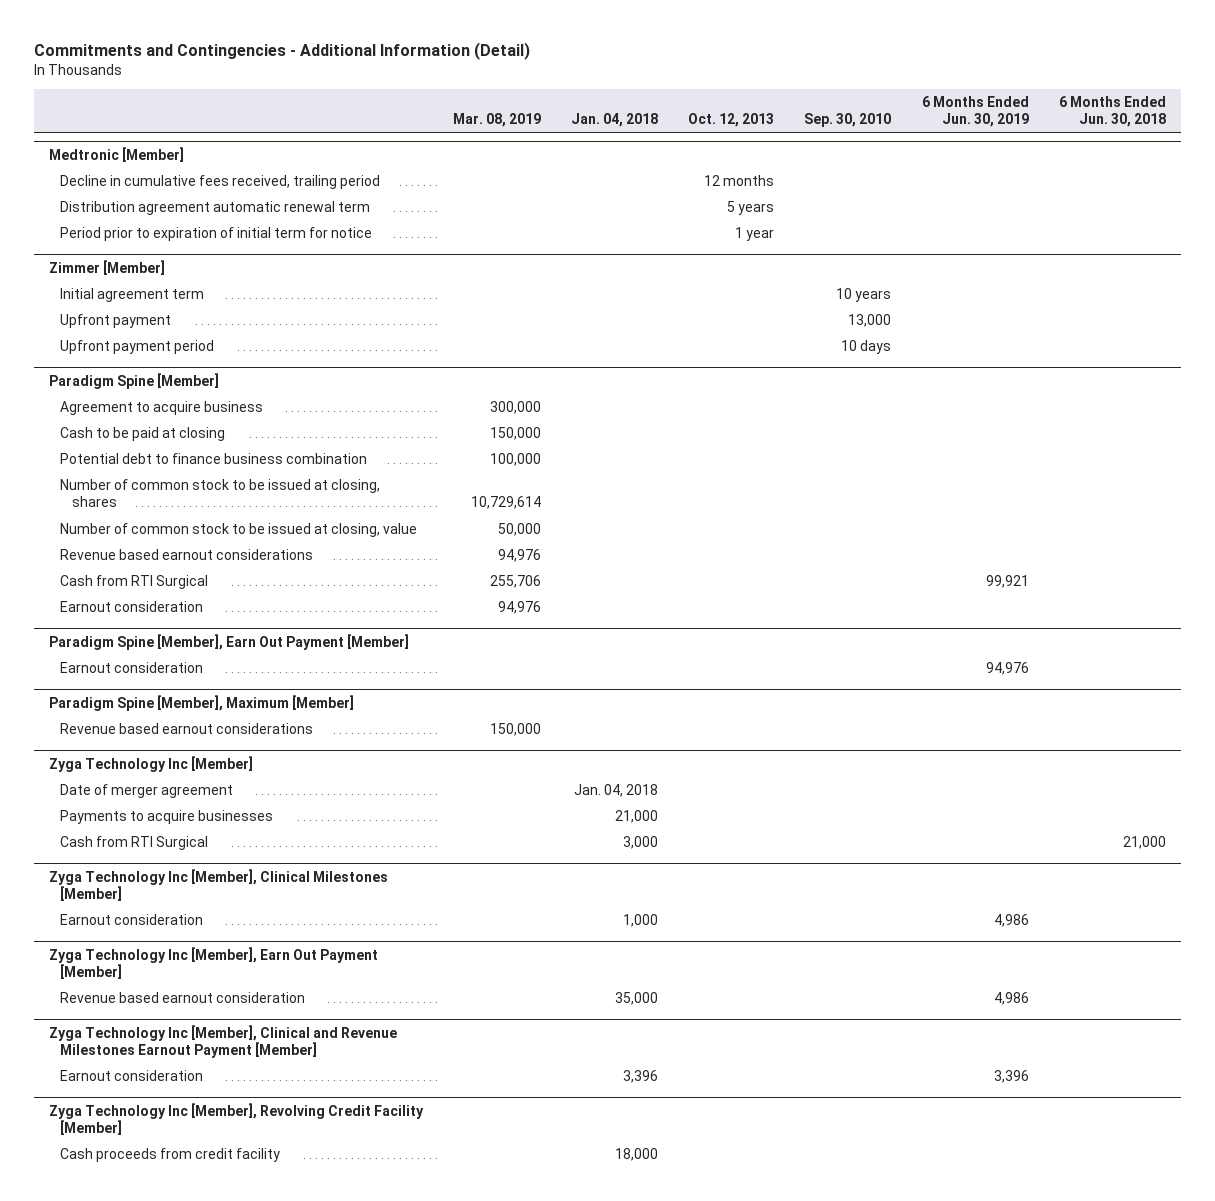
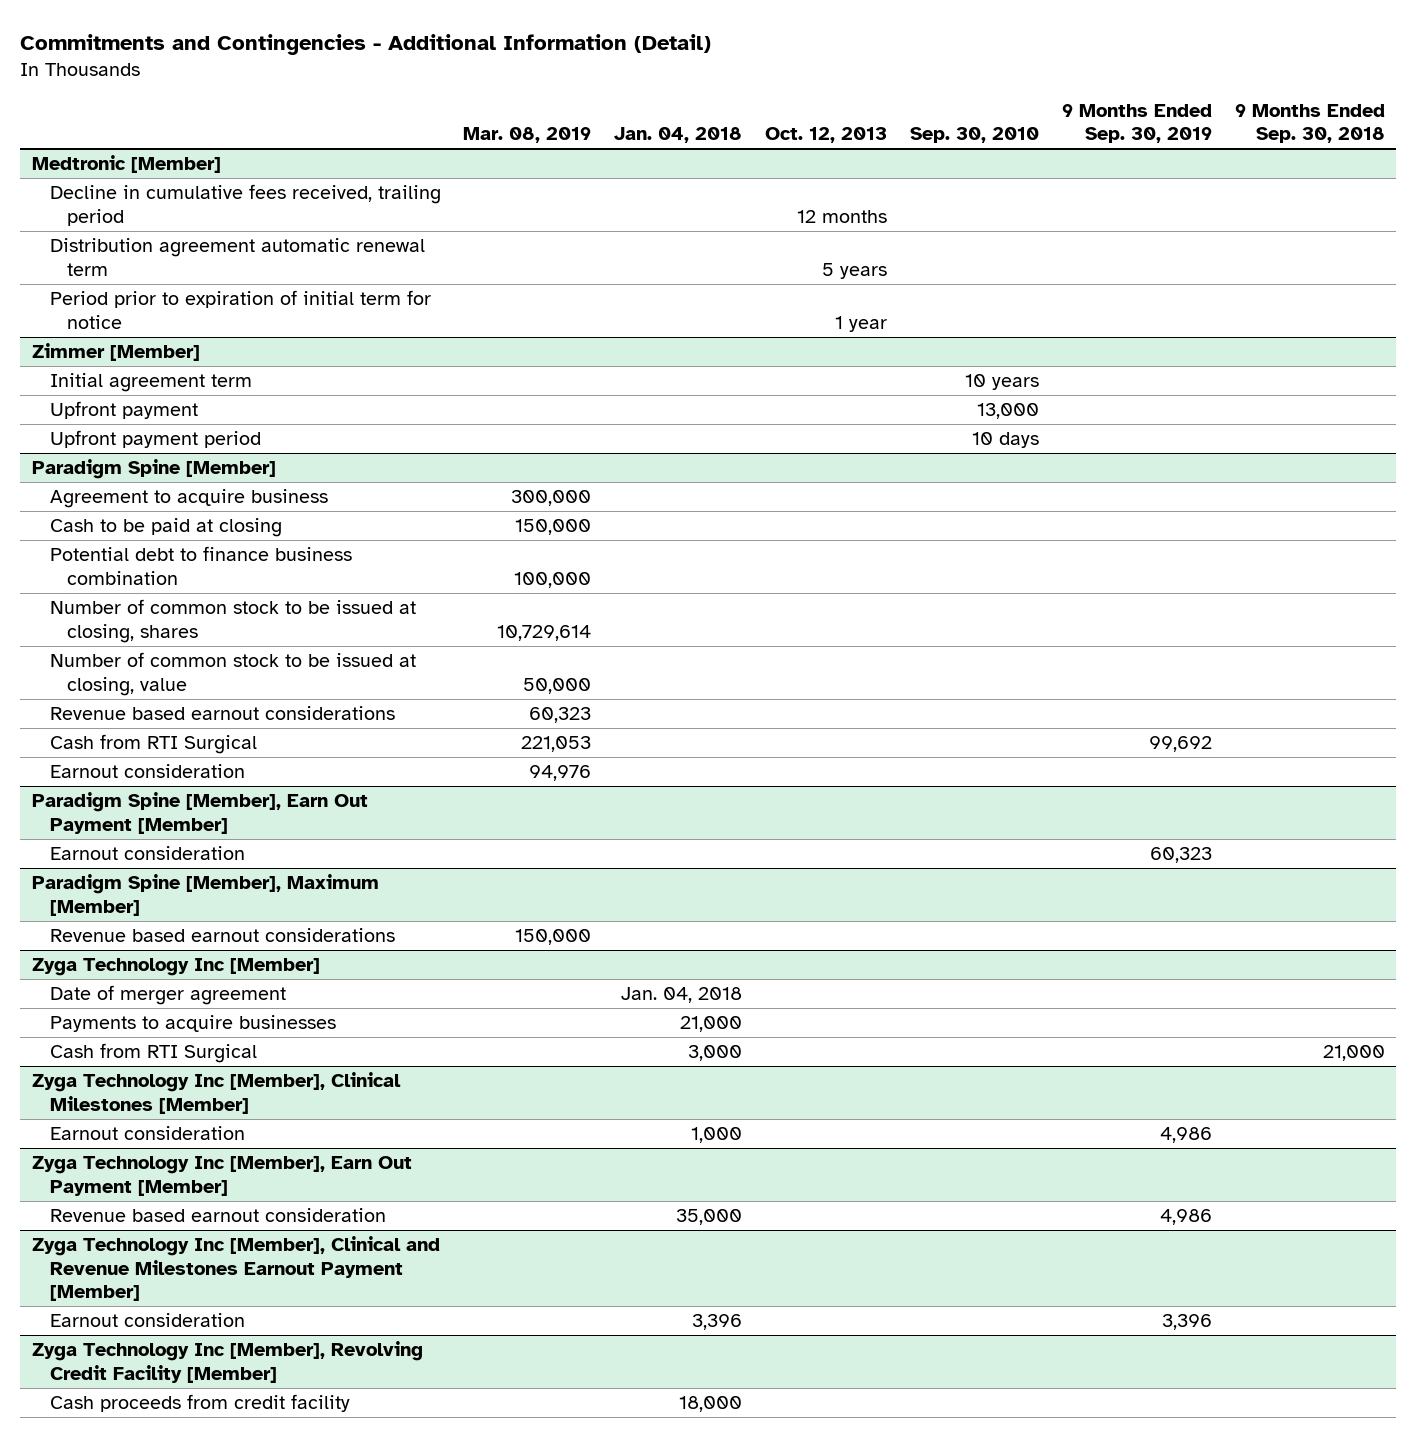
- | Mar. 08, 2019 | Jan. 04, 2018 | Oct. 12, 2013 | Sep. 30, 2010 | 6 Months Ended Jun. 30, 2019 | 6 Months Ended Jun. 30, 2018
+ | Mar. 08, 2019 | Jan. 04, 2018 | Oct. 12, 2013 | Sep. 30, 2010 | 9 Months Ended Sep. 30, 2019 | 9 Months Ended Sep. 30, 2018
@ Paradigm Spine [Member]
- Revenue based earnout considerations | 94,976 | | | | |
- Cash from RTI Surgical | 255,706 | | | | 99,921 |
+ Revenue based earnout considerations | 60,323 | | | | |
+ Cash from RTI Surgical | 221,053 | | | | 99,692 |

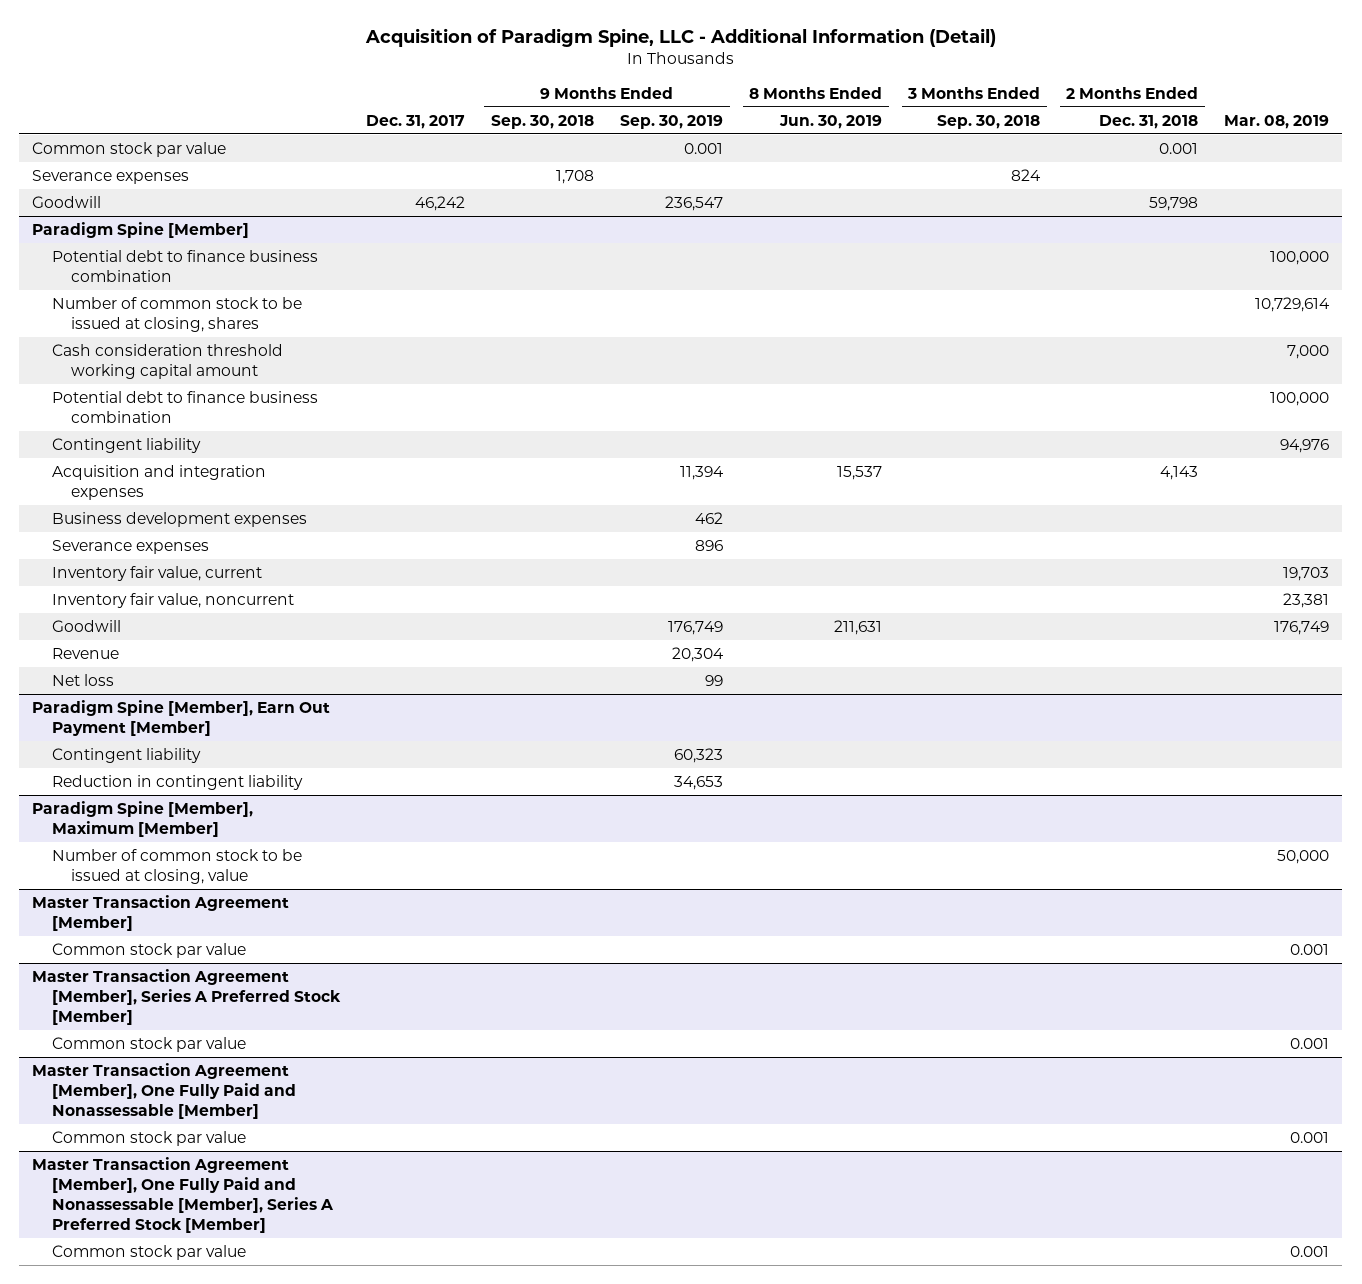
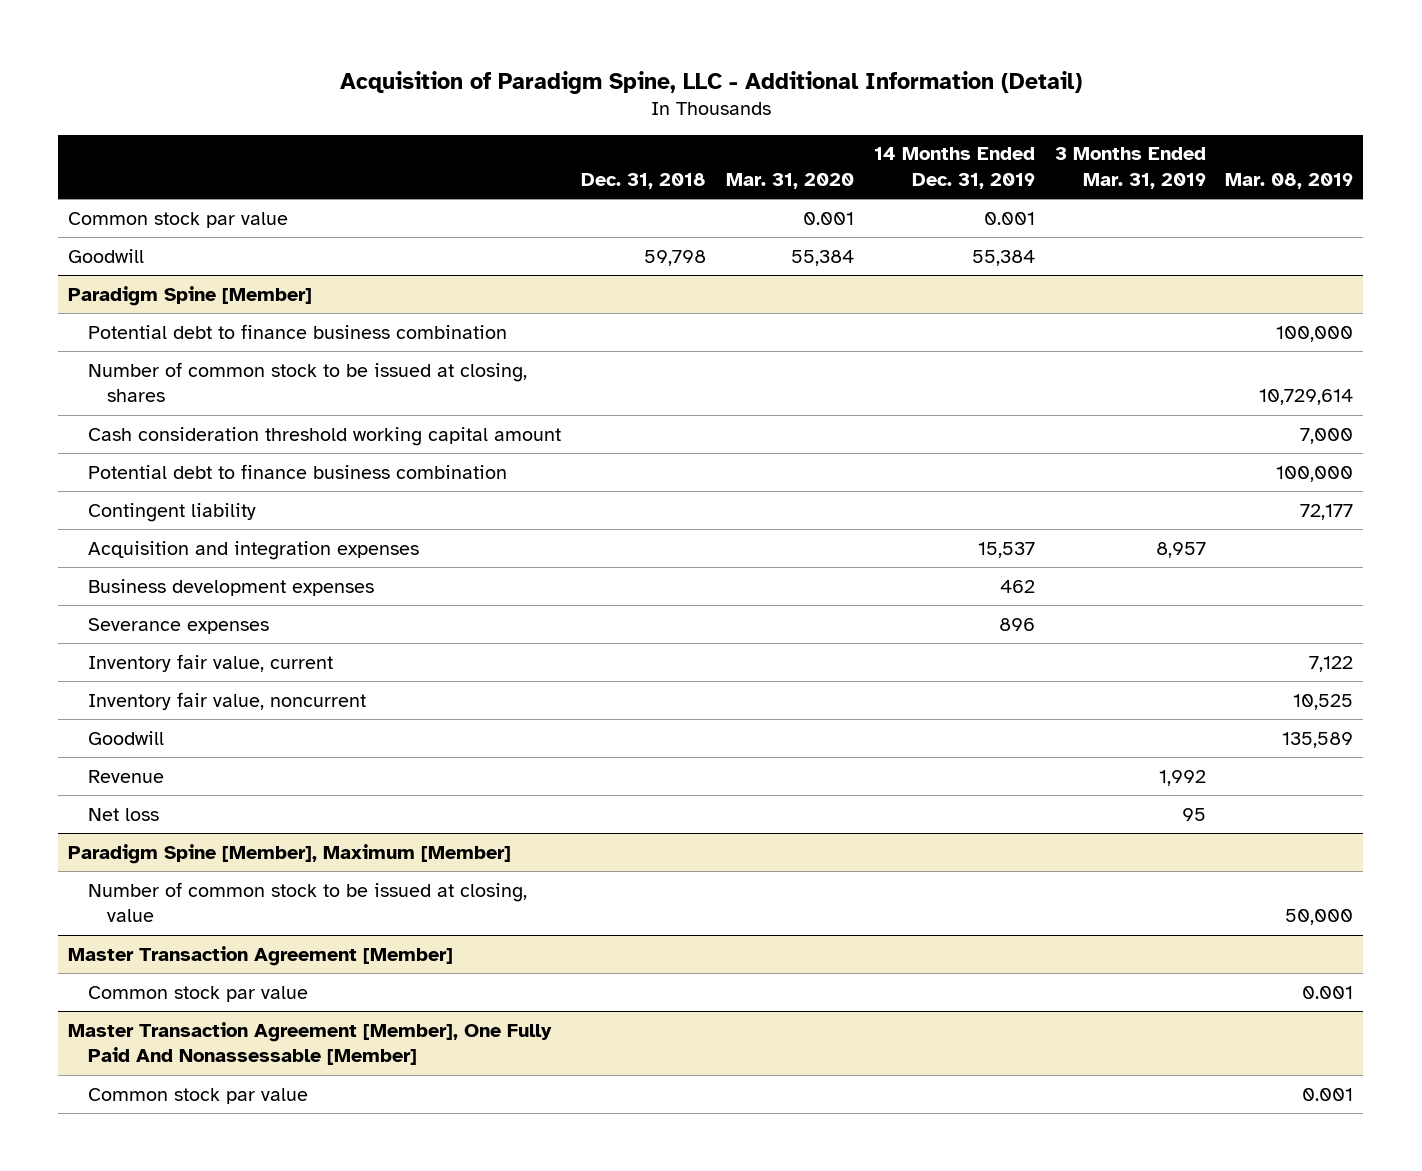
- | Dec. 31, 2017 | 9 Months Ended Sep. 30, 2018 | 9 Months Ended Sep. 30, 2019 | 8 Months Ended Jun. 30, 2019 | 3 Months Ended Sep. 30, 2018 | 2 Months Ended Dec. 31, 2018 | Mar. 08, 2019
+ | Dec. 31, 2018 | Mar. 31, 2020 | 14 Months Ended Dec. 31, 2019 | 3 Months Ended Mar. 31, 2019 | Mar. 08, 2019
- Severance expenses | | 1,708 | | | 824 | |
@ Paradigm Spine [Member]
- Contingent liability | | | | | | | 94,976
+ Contingent liability | | | | | 72,177
- Inventory fair value, current | | | | | | | 19,703
- Inventory fair value, noncurrent | | | | | | | 23,381
- Goodwill | | | 176,749 | 211,631 | | | 176,749
+ Inventory fair value, current | | | | | 7,122
+ Inventory fair value, noncurrent | | | | | 10,525
+ Goodwill | | | | | 135,589
- Paradigm Spine [Member], Earn Out Payment [Member]
- Contingent liability | | | 60,323 | | | |
- Reduction in contingent liability | | | 34,653 | | | |
- Master Transaction Agreement [Member], Series A Preferred Stock [Member]
- Common stock par value | | | | | | | 0.001
- Master Transaction Agreement [Member], One Fully Paid and Nonassessable [Member]
+ Master Transaction Agreement [Member], One Fully Paid And Nonassessable [Member]
- Master Transaction Agreement [Member], One Fully Paid and Nonassessable [Member], Series A Preferred Stock [Member]
- Common stock par value | | | | | | | 0.001

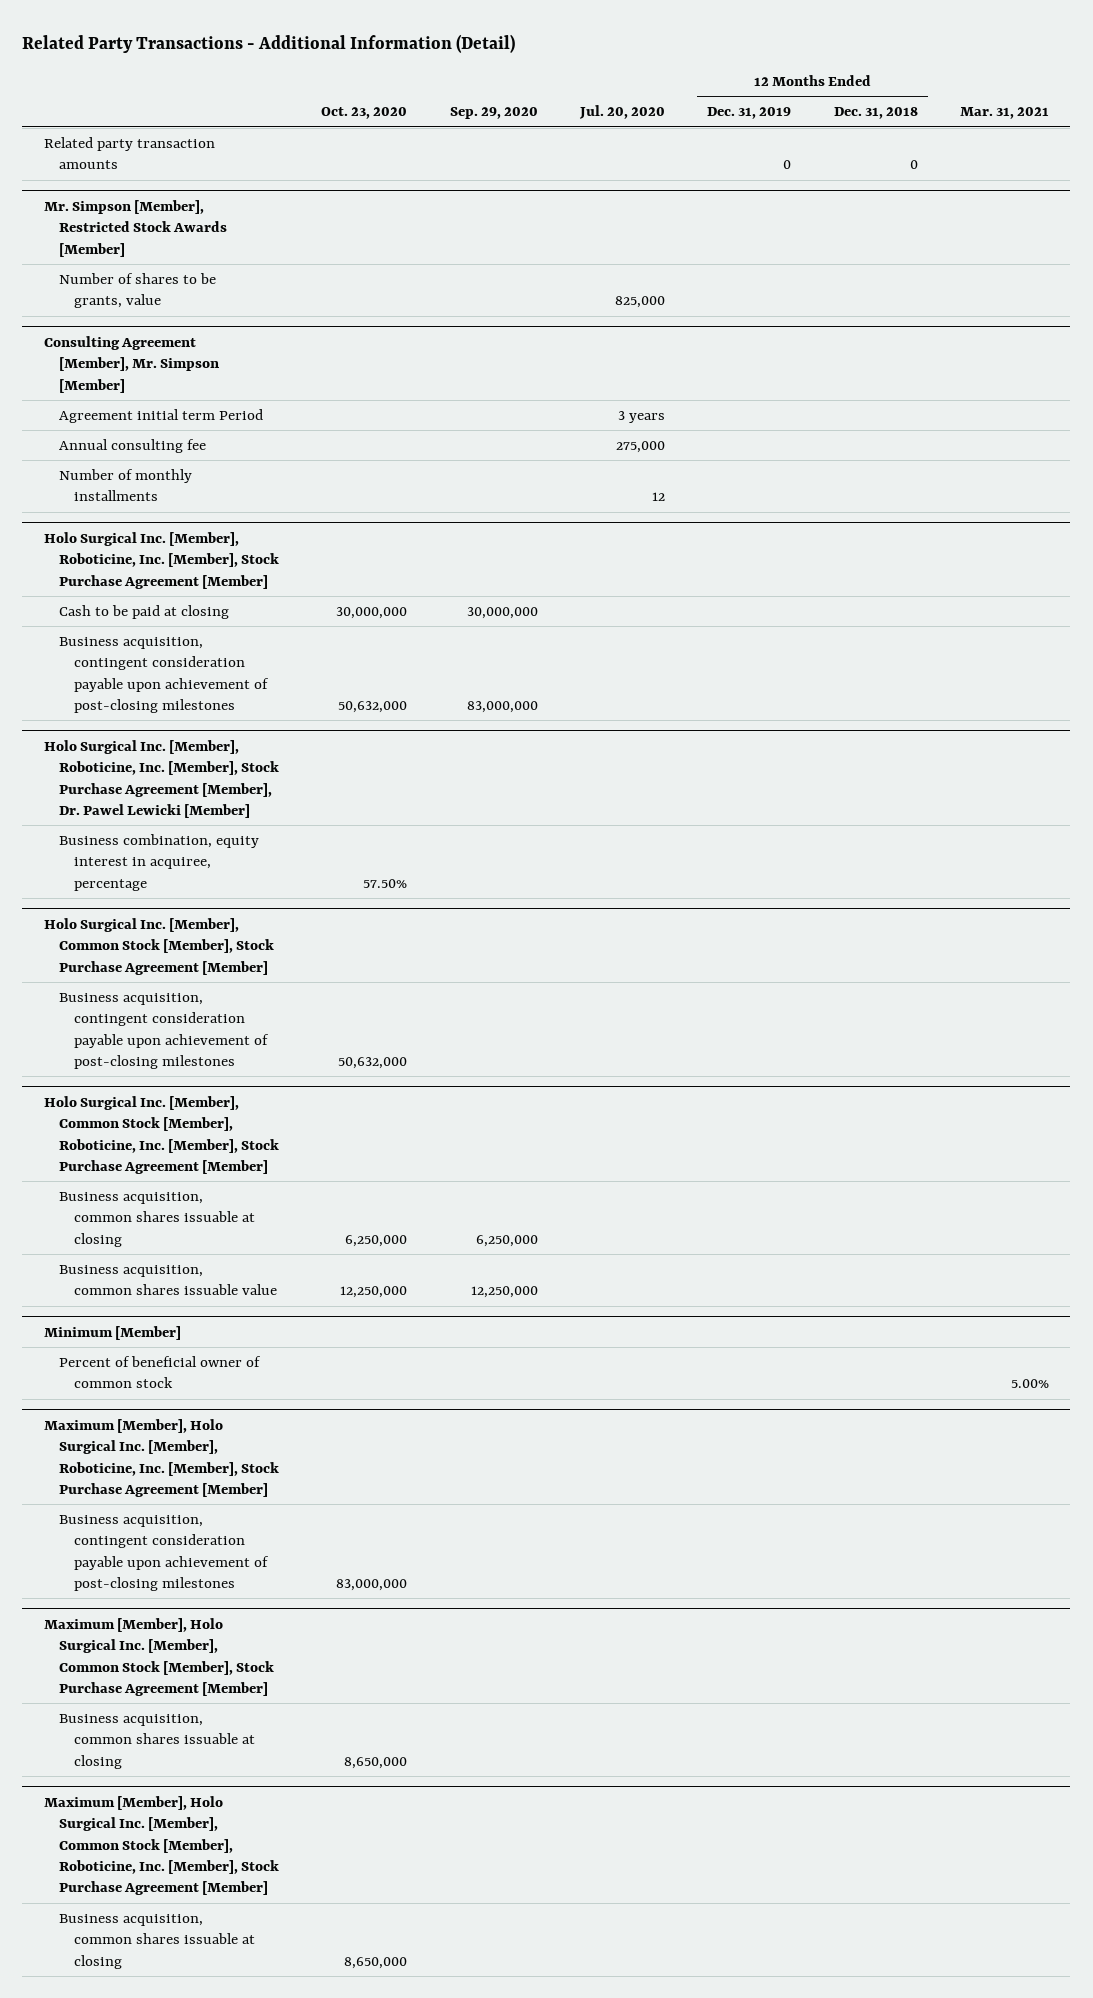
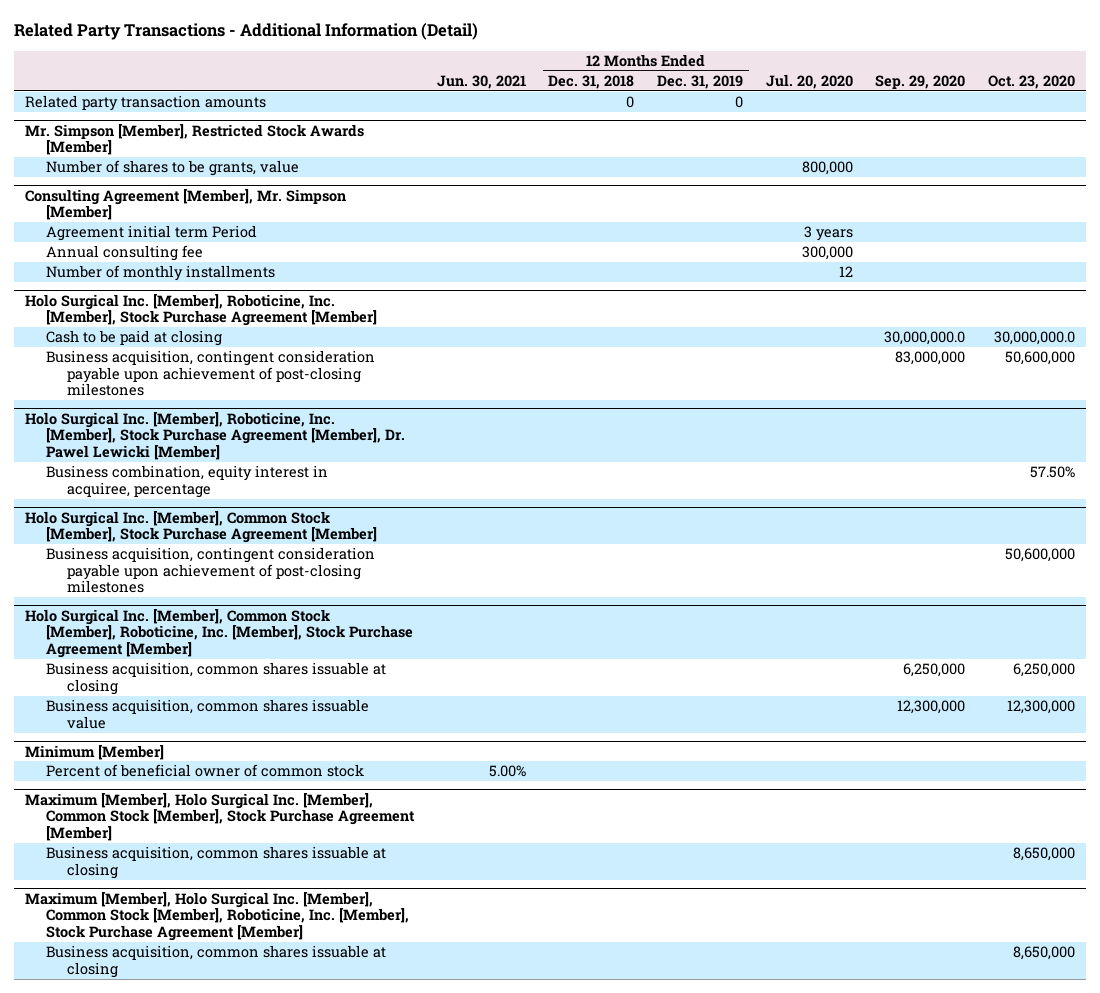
- | Oct. 23, 2020 | Sep. 29, 2020 | Jul. 20, 2020 | 12 Months Ended Dec. 31, 2019 | 12 Months Ended Dec. 31, 2018 | Mar. 31, 2021
+ | Jun. 30, 2021 | 12 Months Ended Dec. 31, 2018 | 12 Months Ended Dec. 31, 2019 | Jul. 20, 2020 | Sep. 29, 2020 | Oct. 23, 2020
@ Mr. Simpson [Member], Restricted Stock Awards [Member]
- Number of shares to be grants, value | | | 825,000 | | |
+ Number of shares to be grants, value | | | | 800,000 | |
@ Consulting Agreement [Member], Mr. Simpson [Member]
- Annual consulting fee | | | 275,000 | | |
+ Annual consulting fee | | | | 300,000 | |
@ Holo Surgical Inc. [Member], Roboticine, Inc. [Member], Stock Purchase Agreement [Member]
- Cash to be paid at closing | 30,000,000 | 30,000,000 | | | |
- Business acquisition, contingent consideration payable upon achievement of post-closing milestones | 50,632,000 | 83,000,000 | | | |
+ Cash to be paid at closing | | | | | 30,000,000.0 | 30,000,000.0
+ Business acquisition, contingent consideration payable upon achievement of post-closing milestones | | | | | 83,000,000 | 50,600,000
@ Holo Surgical Inc. [Member], Common Stock [Member], Stock Purchase Agreement [Member]
- Business acquisition, contingent consideration payable upon achievement of post-closing milestones | 50,632,000 | | | | |
+ Business acquisition, contingent consideration payable upon achievement of post-closing milestones | | | | | | 50,600,000
@ Holo Surgical Inc. [Member], Common Stock [Member], Roboticine, Inc. [Member], Stock Purchase Agreement [Member]
- Business acquisition, common shares issuable value | 12,250,000 | 12,250,000 | | | |
+ Business acquisition, common shares issuable value | | | | | 12,300,000 | 12,300,000
- Maximum [Member], Holo Surgical Inc. [Member], Roboticine, Inc. [Member], Stock Purchase Agreement [Member]
- Business acquisition, contingent consideration payable upon achievement of post-closing milestones | 83,000,000 | | | | |

